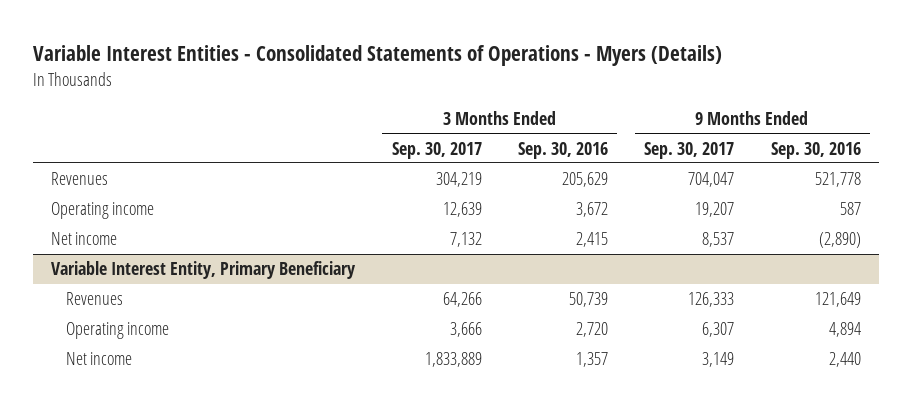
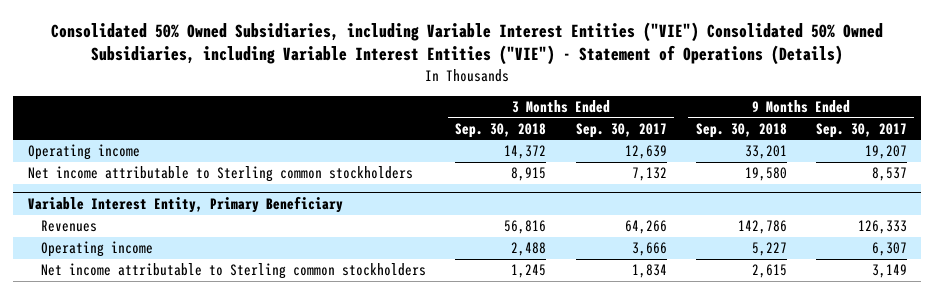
- Variable Interest Entities - Consolidated Statements of Operations - Myers (Details)
+ Consolidated 50% Owned Subsidiaries, including Variable Interest Entities ("VIE") Consolidated 50% Owned Subsidiaries, including Variable Interest Entities ("VIE") - Statement of Operations (Details)
- | 3 Months Ended Sep. 30, 2017 | 3 Months Ended Sep. 30, 2016 | 9 Months Ended Sep. 30, 2017 | 9 Months Ended Sep. 30, 2016
+ | 3 Months Ended Sep. 30, 2018 | 3 Months Ended Sep. 30, 2017 | 9 Months Ended Sep. 30, 2018 | 9 Months Ended Sep. 30, 2017
- Revenues | 304,219 | 205,629 | 704,047 | 521,778
- Net income | 7,132 | 2,415 | 8,537 | (2,890)
+ Net income attributable to Sterling common stockholders | 8,915 | 7,132 | 19,580 | 8,537
@ Variable Interest Entity, Primary Beneficiary
- Net income | 1,833,889 | 1,357 | 3,149 | 2,440
+ Net income attributable to Sterling common stockholders | 1,245 | 1,834 | 2,615 | 3,149

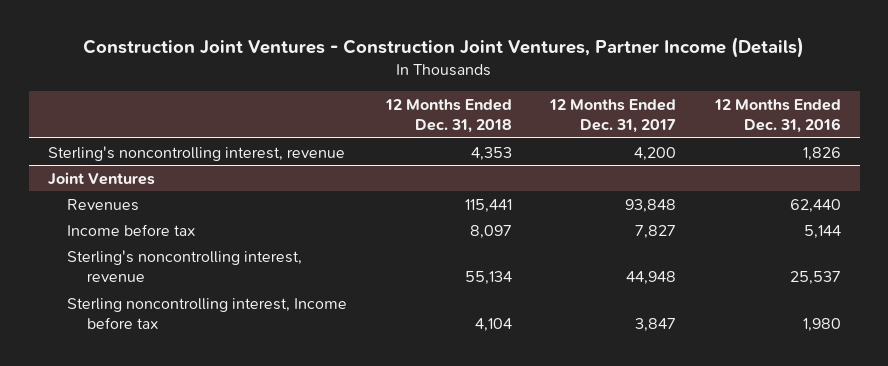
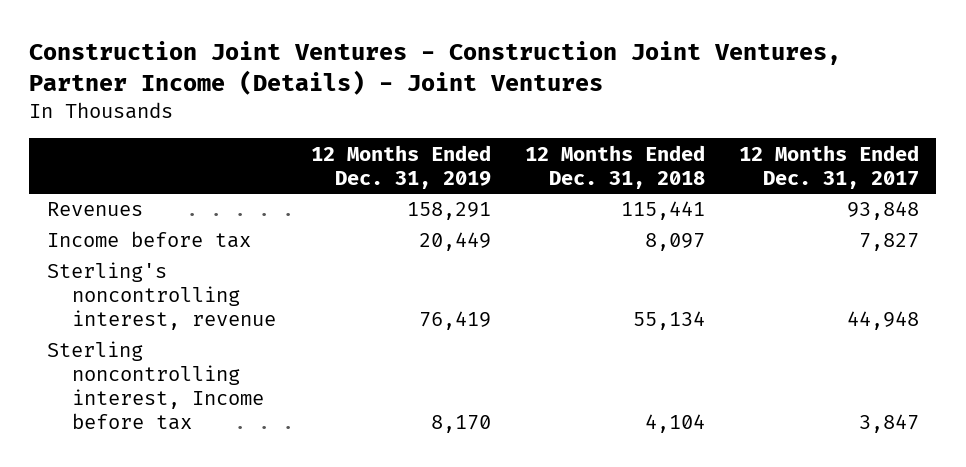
- Construction Joint Ventures - Construction Joint Ventures, Partner Income (Details)
+ Construction Joint Ventures - Construction Joint Ventures, Partner Income (Details) - Joint Ventures
- | 12 Months Ended Dec. 31, 2018 | 12 Months Ended Dec. 31, 2017 | 12 Months Ended Dec. 31, 2016
+ | 12 Months Ended Dec. 31, 2019 | 12 Months Ended Dec. 31, 2018 | 12 Months Ended Dec. 31, 2017
- Sterling's noncontrolling interest, revenue | 4,353 | 4,200 | 1,826
- Joint Ventures

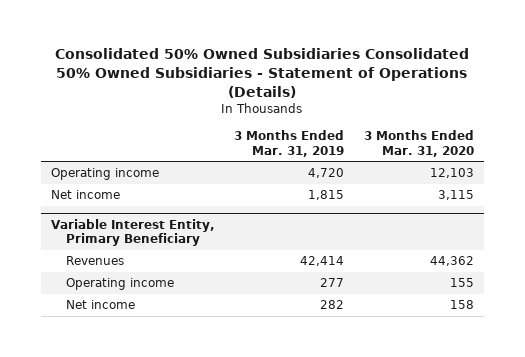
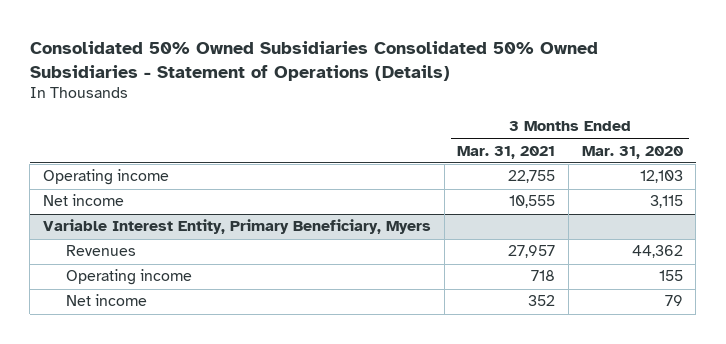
- | 3 Months Ended Mar. 31, 2019 | 3 Months Ended Mar. 31, 2020
+ | 3 Months Ended Mar. 31, 2021 | 3 Months Ended Mar. 31, 2020
- Variable Interest Entity, Primary Beneficiary
+ Variable Interest Entity, Primary Beneficiary, Myers
- Net income | 282 | 158
+ Net income | 352 | 79

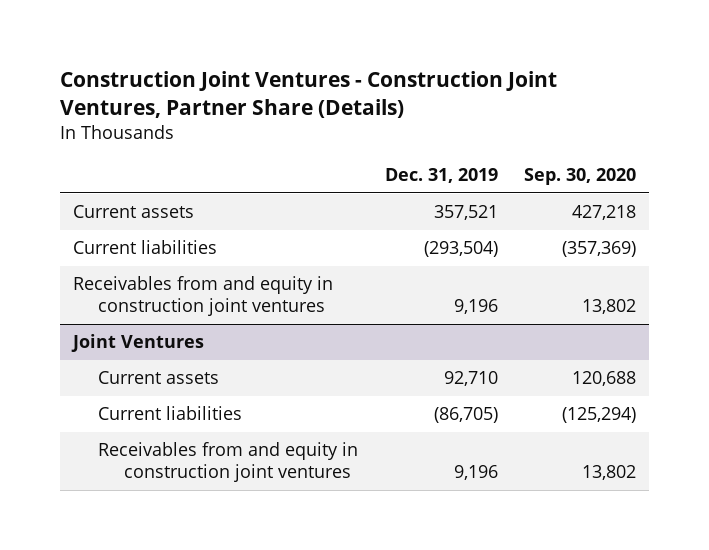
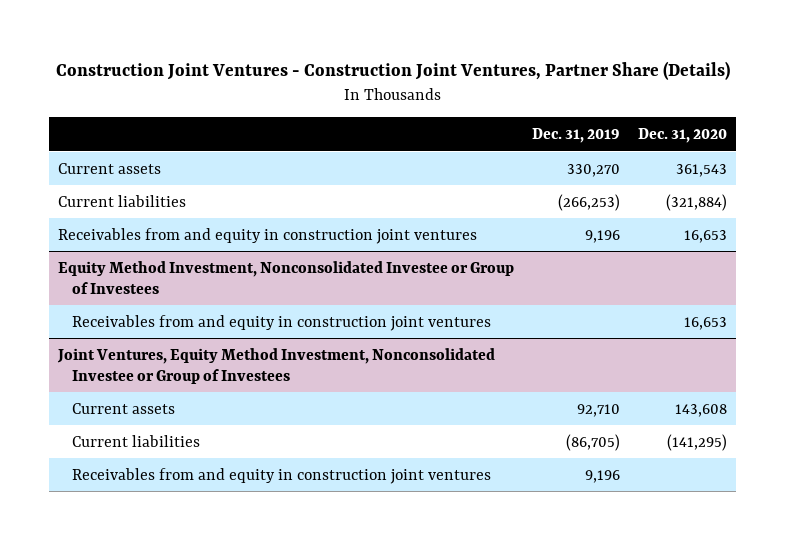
- | Dec. 31, 2019 | Sep. 30, 2020
+ | Dec. 31, 2019 | Dec. 31, 2020
- Current assets | 357,521 | 427,218
- Current liabilities | (293,504) | (357,369)
+ Current assets | 330,270 | 361,543
+ Current liabilities | (266,253) | (321,884)
- Joint Ventures
+ Equity Method Investment, Nonconsolidated Investee or Group of Investees
+ Receivables from and equity in construction joint ventures | | 16,653
+ Joint Ventures, Equity Method Investment, Nonconsolidated Investee or Group of Investees

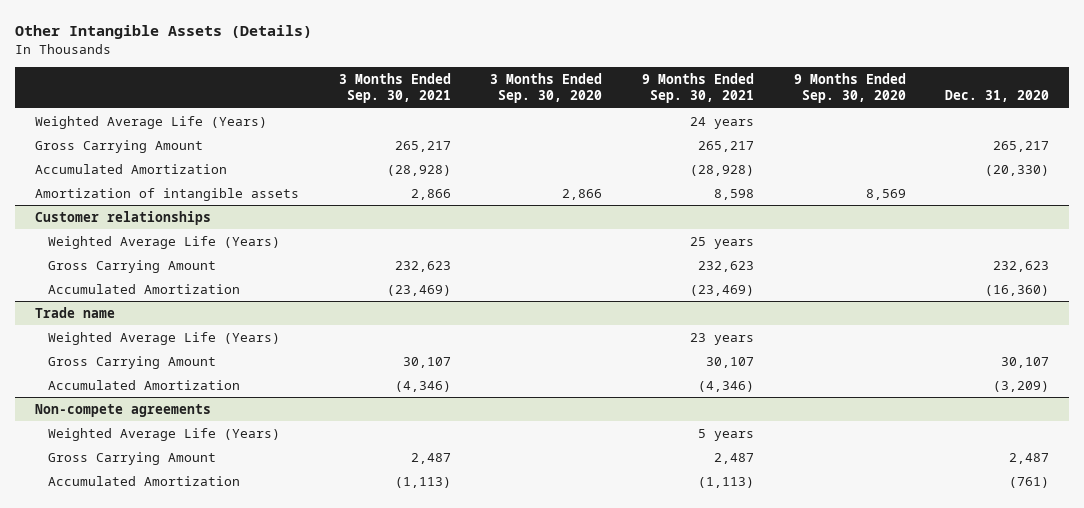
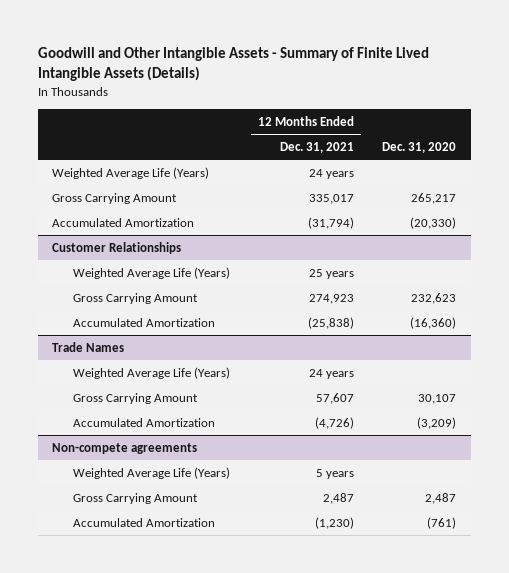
- Other Intangible Assets (Details)
+ Goodwill and Other Intangible Assets - Summary of Finite Lived Intangible Assets (Details)
- | 3 Months Ended Sep. 30, 2021 | 3 Months Ended Sep. 30, 2020 | 9 Months Ended Sep. 30, 2021 | 9 Months Ended Sep. 30, 2020 | Dec. 31, 2020
+ | 12 Months Ended Dec. 31, 2021 | Dec. 31, 2020
- Amortization of intangible assets | 2,866 | 2,866 | 8,598 | 8,569 |
- Customer relationships
+ Customer Relationships
- Trade name
+ Trade Names

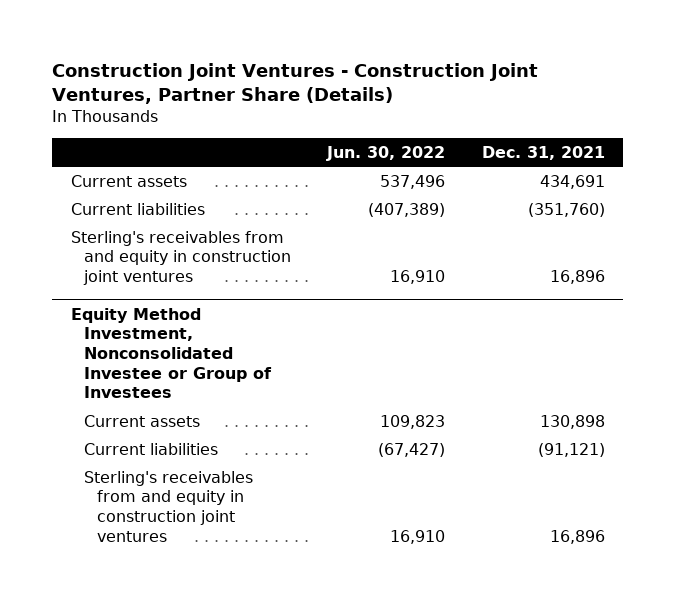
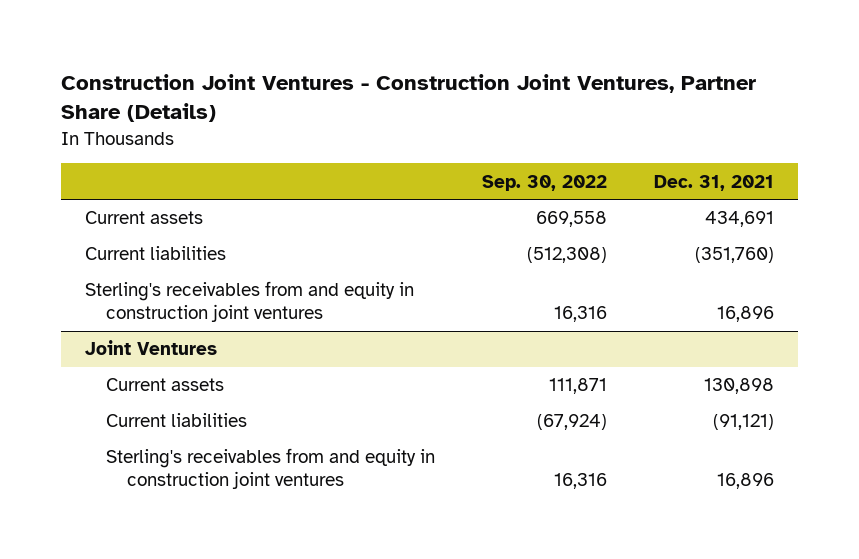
- | Jun. 30, 2022 | Dec. 31, 2021
+ | Sep. 30, 2022 | Dec. 31, 2021
- Equity Method Investment, Nonconsolidated Investee or Group of Investees
+ Joint Ventures

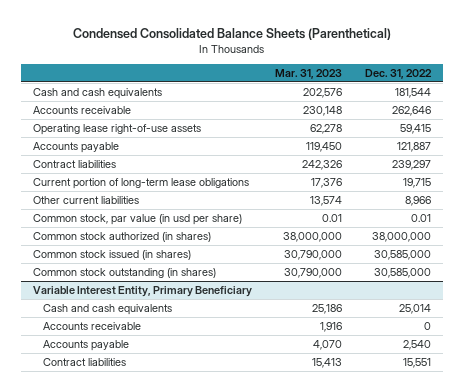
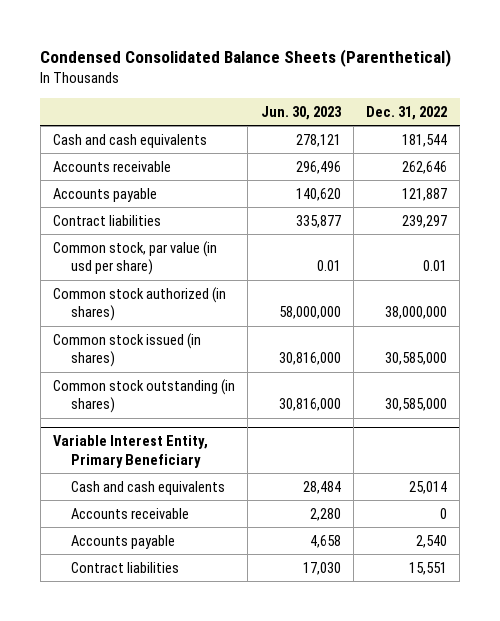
- | Mar. 31, 2023 | Dec. 31, 2022
+ | Jun. 30, 2023 | Dec. 31, 2022
- Operating lease right-of-use assets | 62,278 | 59,415
- Current portion of long-term lease obligations | 17,376 | 19,715
- Other current liabilities | 13,574 | 8,966

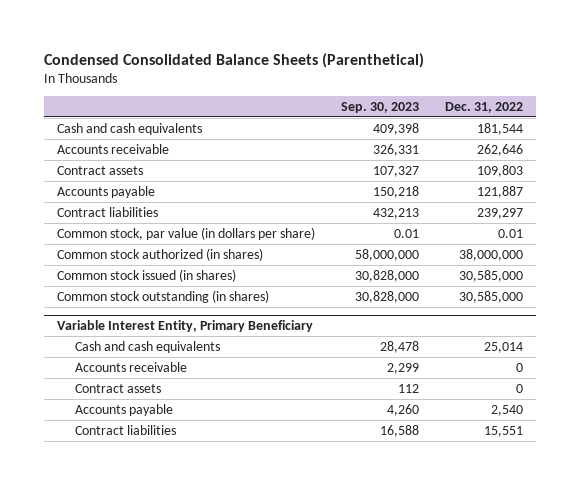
- | Jun. 30, 2023 | Dec. 31, 2022
+ | Sep. 30, 2023 | Dec. 31, 2022
+ Contract assets | 107,327 | 109,803
- Common stock, par value (in usd per share) | 0.01 | 0.01
+ Common stock, par value (in dollars per share) | 0.01 | 0.01
@ Variable Interest Entity, Primary Beneficiary
+ Contract assets | 112 | 0

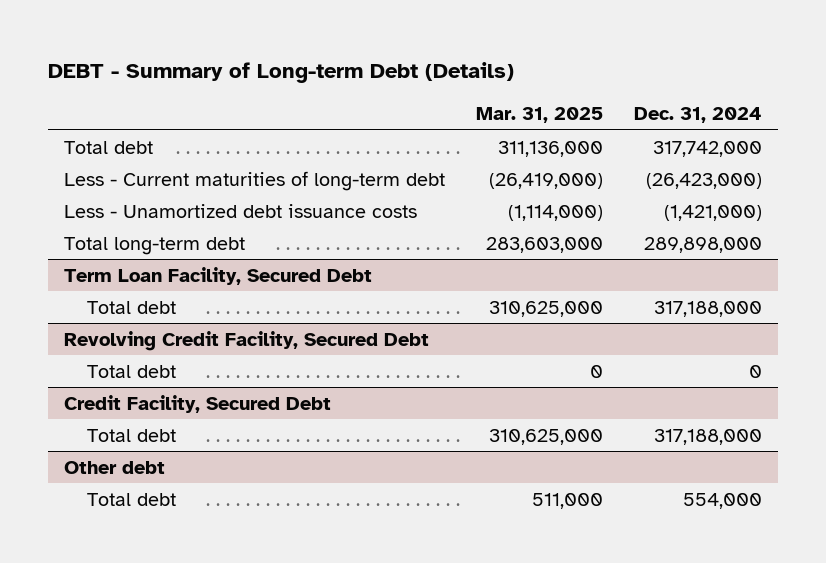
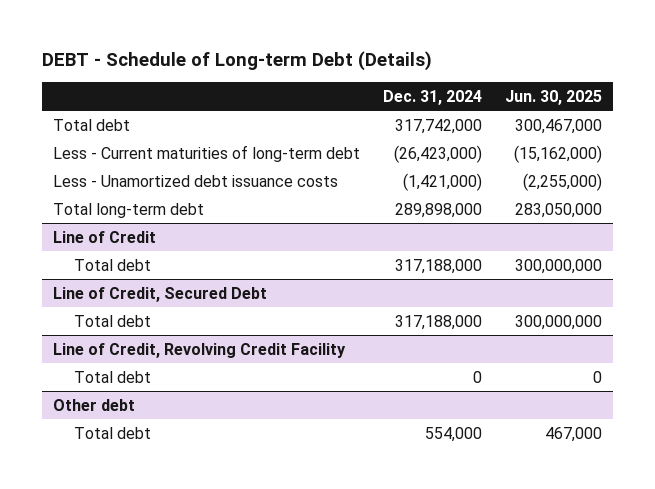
- DEBT - Summary of Long-term Debt (Details)
+ DEBT - Schedule of Long-term Debt (Details)
- | Mar. 31, 2025 | Dec. 31, 2024
+ | Dec. 31, 2024 | Jun. 30, 2025
- Term Loan Facility, Secured Debt
+ Line of Credit
- Revolving Credit Facility, Secured Debt
- Total debt | 0 | 0
- Credit Facility, Secured Debt
+ Line of Credit, Secured Debt
+ Line of Credit, Revolving Credit Facility
+ Total debt | 0 | 0

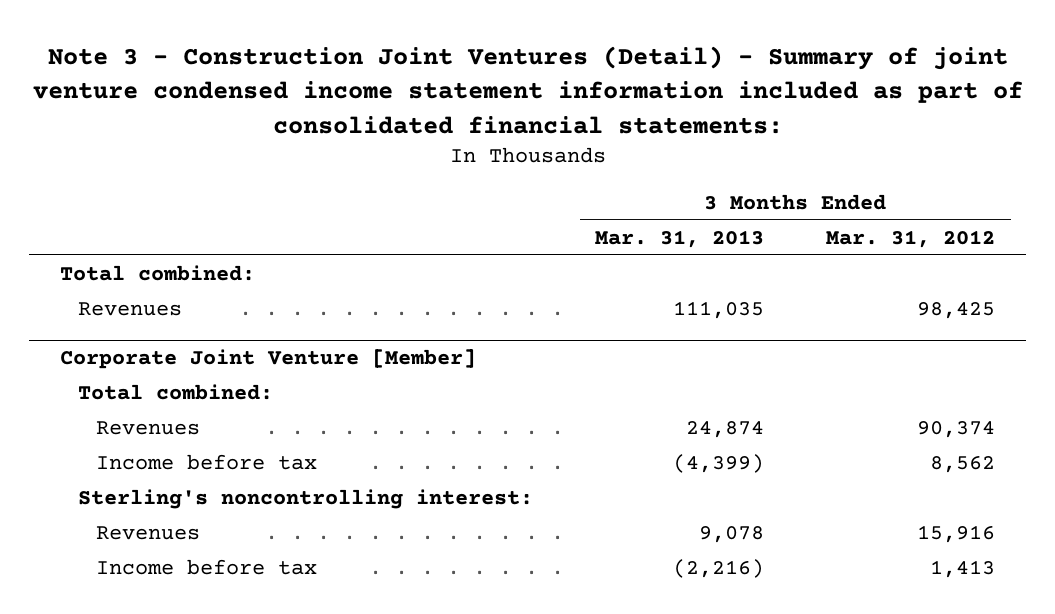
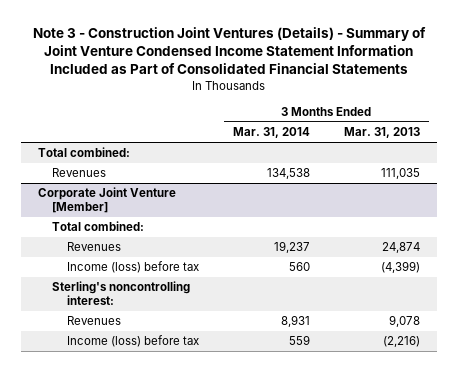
- Note 3 - Construction Joint Ventures (Detail) - Summary of joint venture condensed income statement information included as part of consolidated financial statements:
+ Note 3 - Construction Joint Ventures (Details) - Summary of Joint Venture Condensed Income Statement Information Included as Part of Consolidated Financial Statements
- | 3 Months Ended Mar. 31, 2013 | 3 Months Ended Mar. 31, 2012
+ | 3 Months Ended Mar. 31, 2014 | 3 Months Ended Mar. 31, 2013
@ Corporate Joint Venture [Member]
- Income before tax | (4,399) | 8,562
+ Income (loss) before tax | 560 | (4,399)
- Income before tax | (2,216) | 1,413
+ Income (loss) before tax | 559 | (2,216)

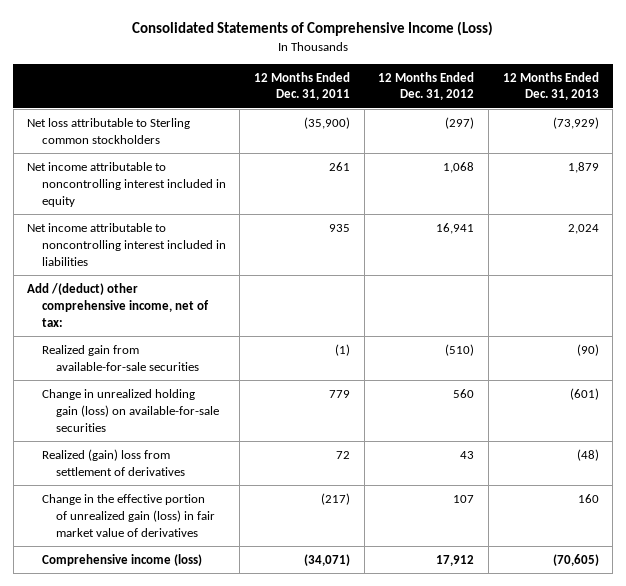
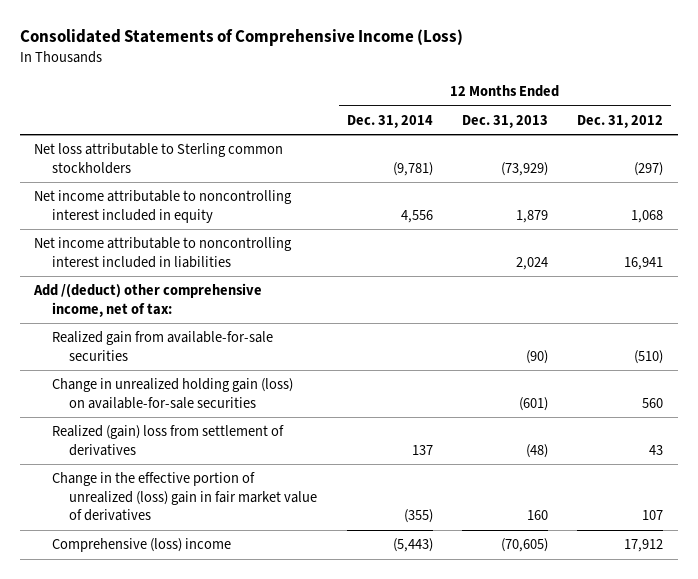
- | 12 Months Ended Dec. 31, 2011 | 12 Months Ended Dec. 31, 2012 | 12 Months Ended Dec. 31, 2013
+ | 12 Months Ended Dec. 31, 2014 | 12 Months Ended Dec. 31, 2013 | 12 Months Ended Dec. 31, 2012
- Change in the effective portion of unrealized gain (loss) in fair market value of derivatives | (217) | 107 | 160
- Comprehensive income (loss) | (34,071) | 17,912 | (70,605)
+ Change in the effective portion of unrealized (loss) gain in fair market value of derivatives | (355) | 160 | 107
+ Comprehensive (loss) income | (5,443) | (70,605) | 17,912

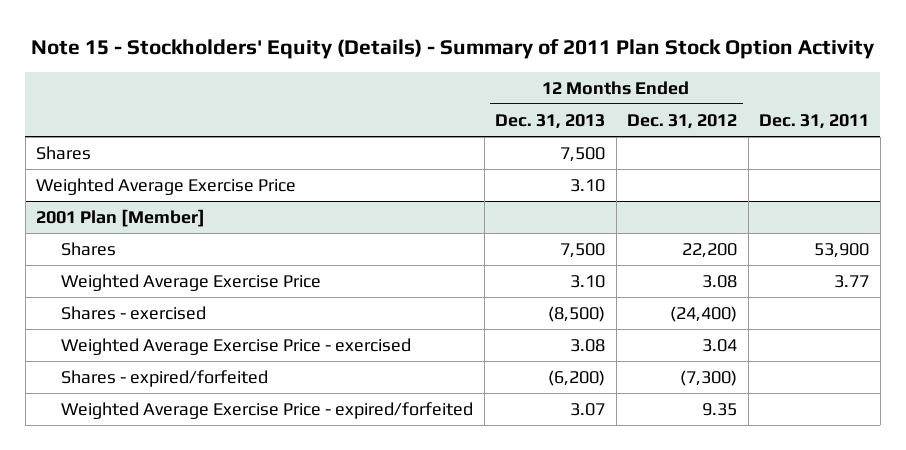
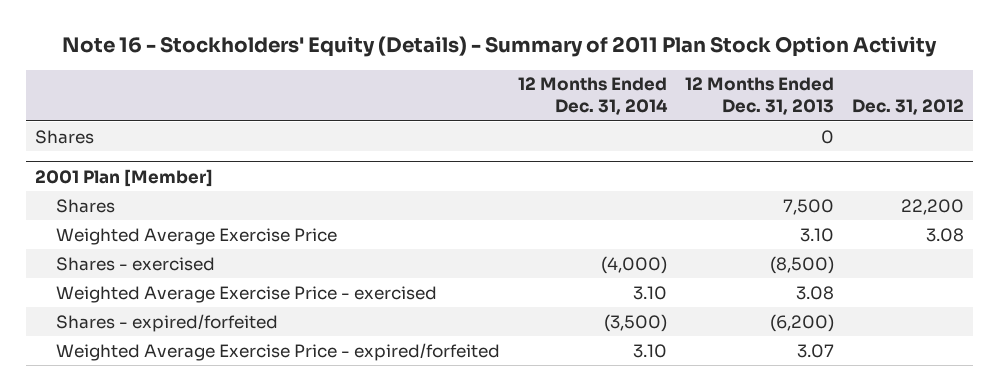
- Note 15 - Stockholders' Equity (Details) - Summary of 2011 Plan Stock Option Activity
+ Note 16 - Stockholders' Equity (Details) - Summary of 2011 Plan Stock Option Activity
- | 12 Months Ended Dec. 31, 2013 | 12 Months Ended Dec. 31, 2012 | Dec. 31, 2011
+ | 12 Months Ended Dec. 31, 2014 | 12 Months Ended Dec. 31, 2013 | Dec. 31, 2012
- Shares | 7,500 | |
- Weighted Average Exercise Price | 3.10 | |
+ Shares | | 0 |

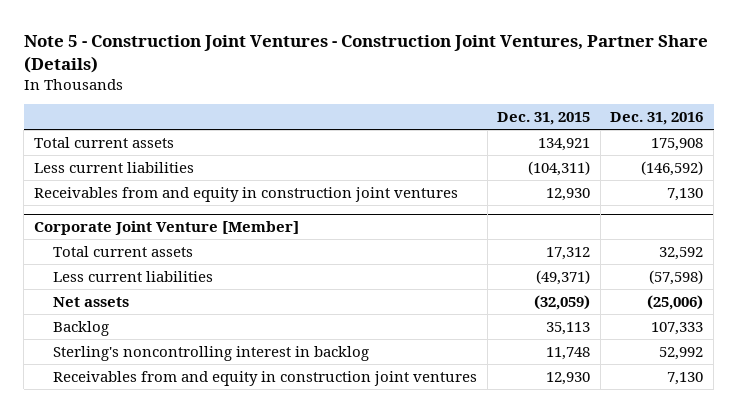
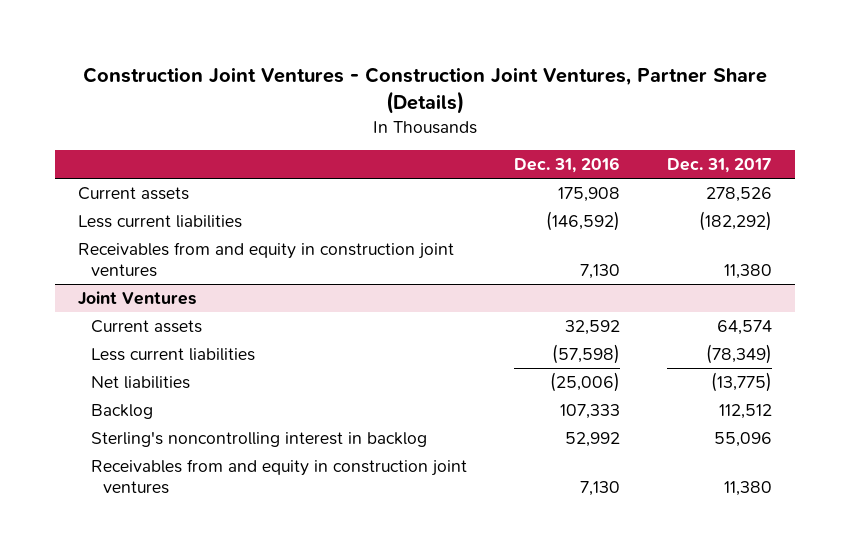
- Note 5 - Construction Joint Ventures - Construction Joint Ventures, Partner Share (Details)
+ Construction Joint Ventures - Construction Joint Ventures, Partner Share (Details)
- | Dec. 31, 2015 | Dec. 31, 2016
+ | Dec. 31, 2016 | Dec. 31, 2017
- Total current assets | 134,921 | 175,908
+ Current assets | 175,908 | 278,526
- Corporate Joint Venture [Member]
- Total current assets | 17,312 | 32,592
+ Joint Ventures
+ Current assets | 32,592 | 64,574
- Net assets | (32,059) | (25,006)
+ Net liabilities | (25,006) | (13,775)

